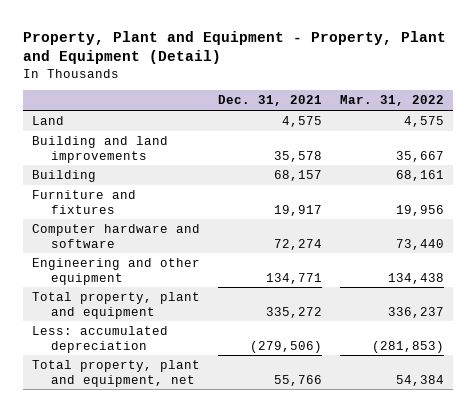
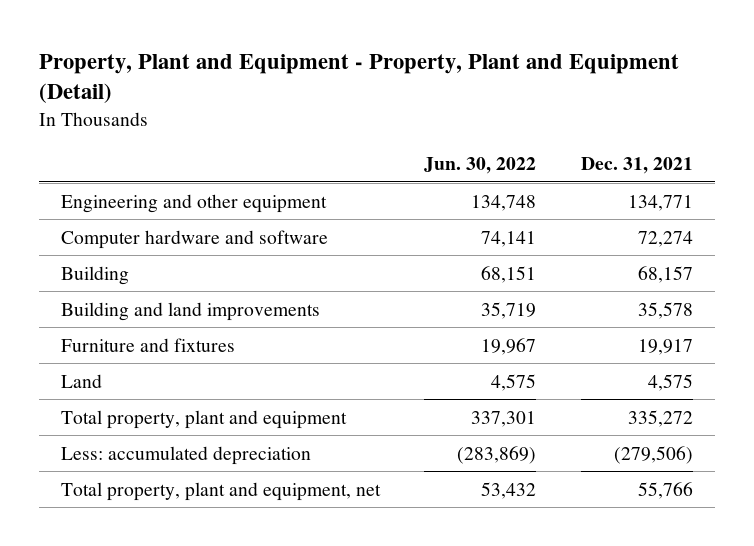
- | Dec. 31, 2021 | Mar. 31, 2022
+ | Jun. 30, 2022 | Dec. 31, 2021
moved up: Engineering and other equipment | 134,748 | 134,771
moved up: Computer hardware and software | 74,141 | 72,274
moved down: Building and land improvements | 35,719 | 35,578
moved down: Land | 4,575 | 4,575

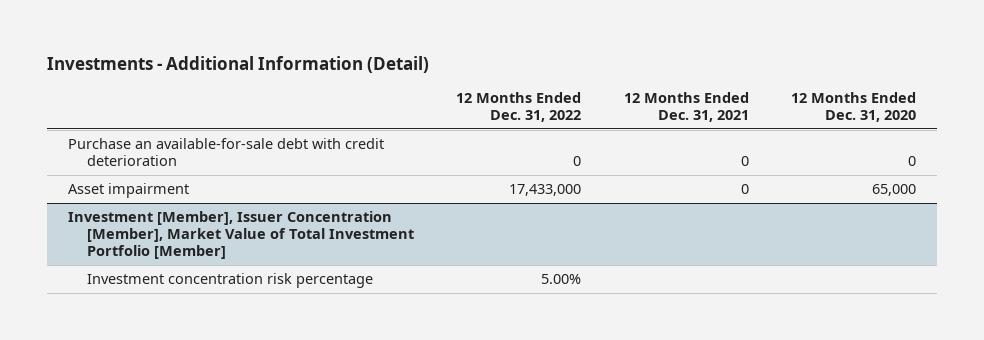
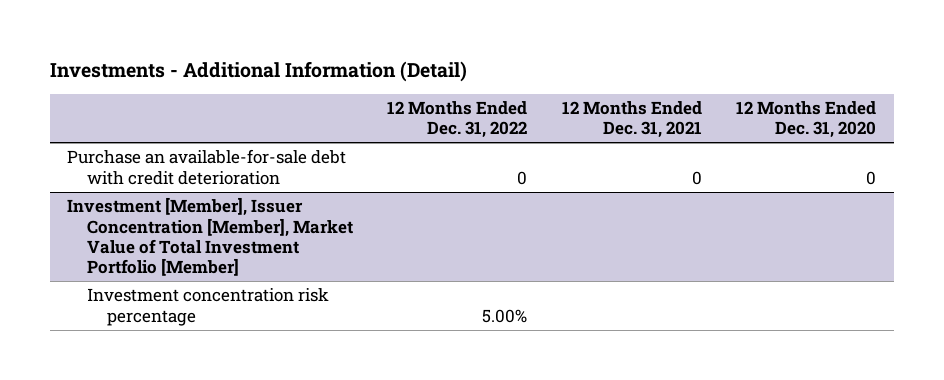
- Asset impairment | 17,433,000 | 0 | 65,000

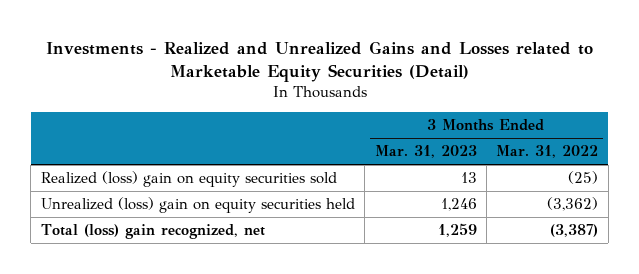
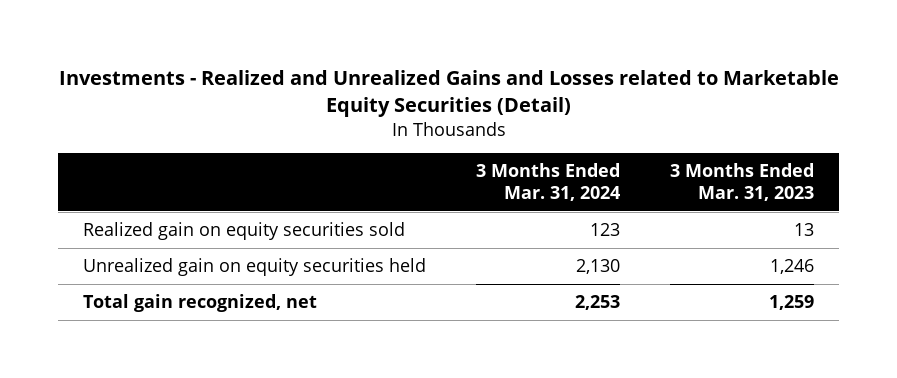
- | 3 Months Ended Mar. 31, 2023 | 3 Months Ended Mar. 31, 2022
+ | 3 Months Ended Mar. 31, 2024 | 3 Months Ended Mar. 31, 2023
- Realized (loss) gain on equity securities sold | 13 | (25)
- Unrealized (loss) gain on equity securities held | 1,246 | (3,362)
- Total (loss) gain recognized, net | 1,259 | (3,387)
+ Realized gain on equity securities sold | 123 | 13
+ Unrealized gain on equity securities held | 2,130 | 1,246
+ Total gain recognized, net | 2,253 | 1,259

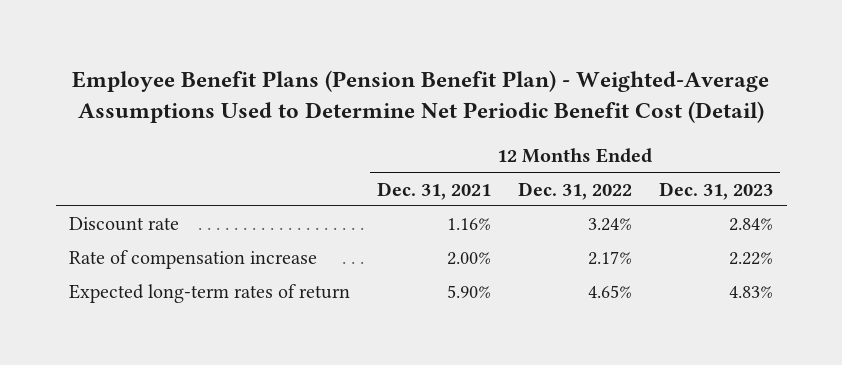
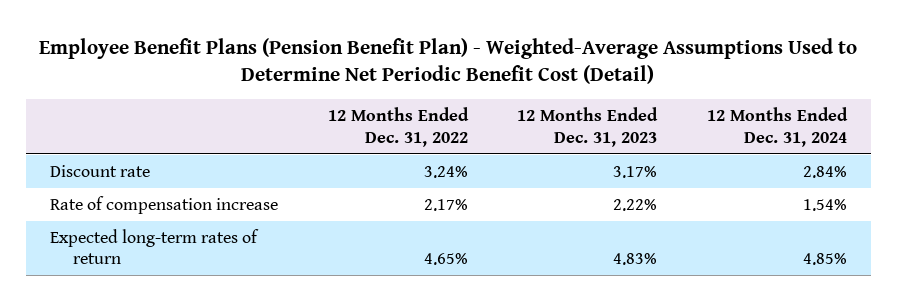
- | 12 Months Ended Dec. 31, 2021 | 12 Months Ended Dec. 31, 2022 | 12 Months Ended Dec. 31, 2023
+ | 12 Months Ended Dec. 31, 2022 | 12 Months Ended Dec. 31, 2023 | 12 Months Ended Dec. 31, 2024
- Discount rate | 1.16% | 3.24% | 2.84%
+ Discount rate | 3.24% | 3.17% | 2.84%

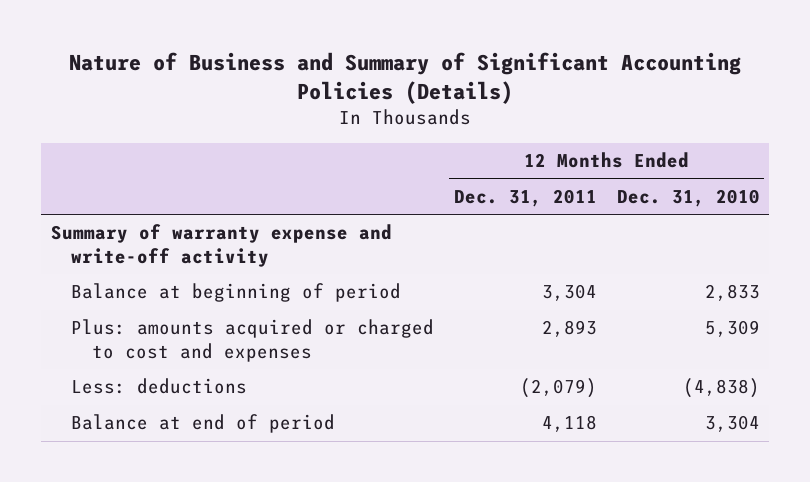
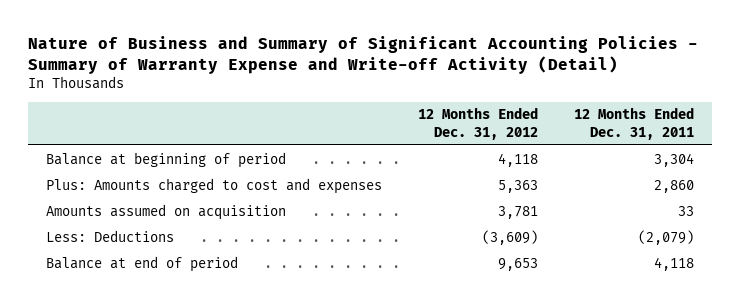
- Nature of Business and Summary of Significant Accounting Policies (Details)
+ Nature of Business and Summary of Significant Accounting Policies - Summary of Warranty Expense and Write-off Activity (Detail)
- | 12 Months Ended Dec. 31, 2011 | 12 Months Ended Dec. 31, 2010
+ | 12 Months Ended Dec. 31, 2012 | 12 Months Ended Dec. 31, 2011
- Summary of warranty expense and write-off activity
- Plus: amounts acquired or charged to cost and expenses | 2,893 | 5,309
- Less: deductions | (2,079) | (4,838)
+ Plus: Amounts charged to cost and expenses | 5,363 | 2,860
+ Amounts assumed on acquisition | 3,781 | 33
+ Less: Deductions | (3,609) | (2,079)

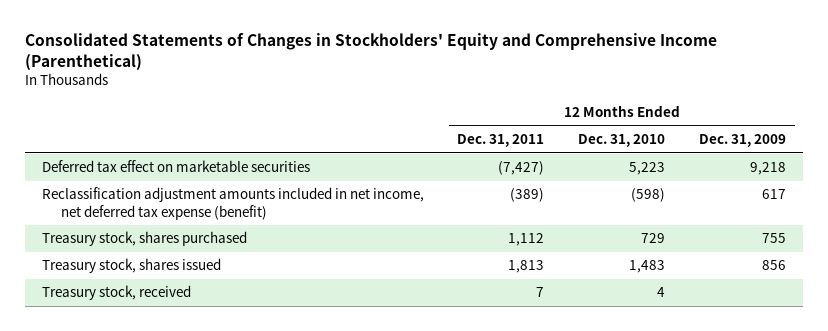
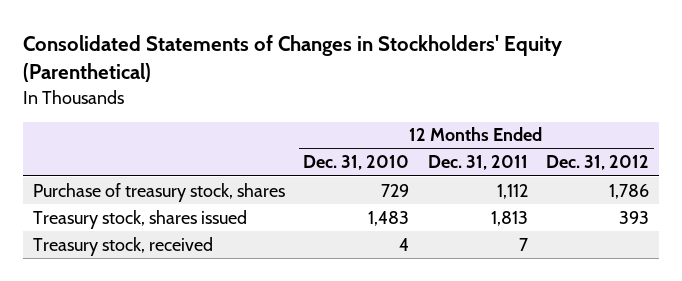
- Consolidated Statements of Changes in Stockholders' Equity and Comprehensive Income (Parenthetical)
+ Consolidated Statements of Changes in Stockholders' Equity (Parenthetical)
- | 12 Months Ended Dec. 31, 2011 | 12 Months Ended Dec. 31, 2010 | 12 Months Ended Dec. 31, 2009
+ | 12 Months Ended Dec. 31, 2010 | 12 Months Ended Dec. 31, 2011 | 12 Months Ended Dec. 31, 2012
- Deferred tax effect on marketable securities | (7,427) | 5,223 | 9,218
- Reclassification adjustment amounts included in net income, net deferred tax expense (benefit) | (389) | (598) | 617
- Treasury stock, shares purchased | 1,112 | 729 | 755
+ Purchase of treasury stock, shares | 729 | 1,112 | 1,786

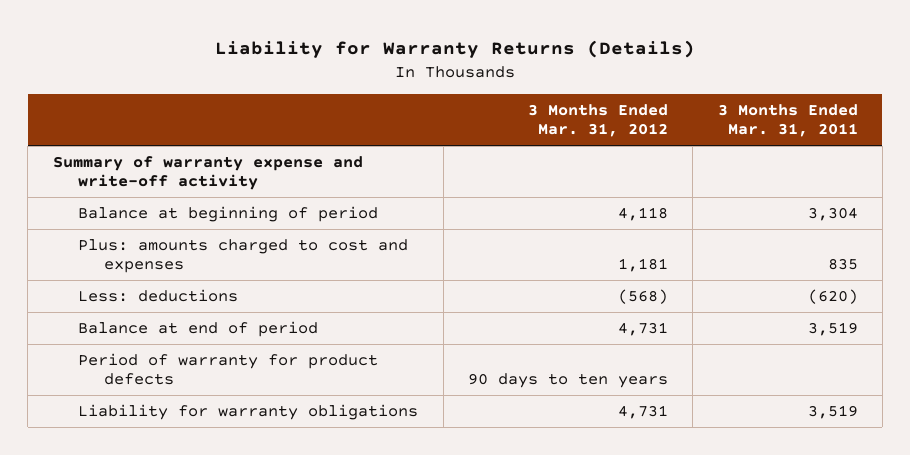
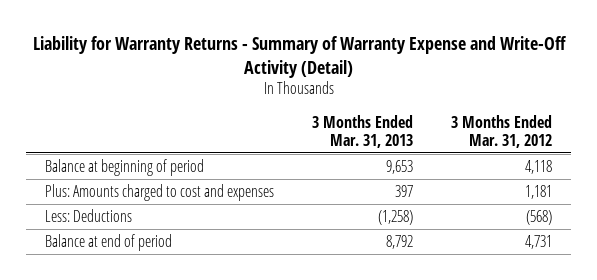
- Liability for Warranty Returns (Details)
+ Liability for Warranty Returns - Summary of Warranty Expense and Write-Off Activity (Detail)
- | 3 Months Ended Mar. 31, 2012 | 3 Months Ended Mar. 31, 2011
+ | 3 Months Ended Mar. 31, 2013 | 3 Months Ended Mar. 31, 2012
- Summary of warranty expense and write-off activity
- Plus: amounts charged to cost and expenses | 1,181 | 835
- Less: deductions | (568) | (620)
+ Plus: Amounts charged to cost and expenses | 397 | 1,181
+ Less: Deductions | (1,258) | (568)
- Period of warranty for product defects | 90 days to ten years |
- Liability for warranty obligations | 4,731 | 3,519

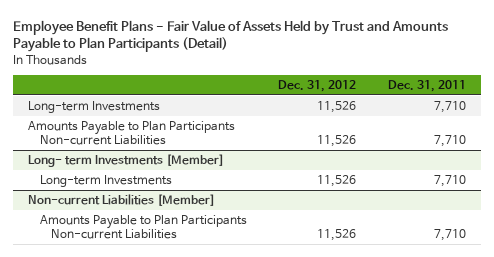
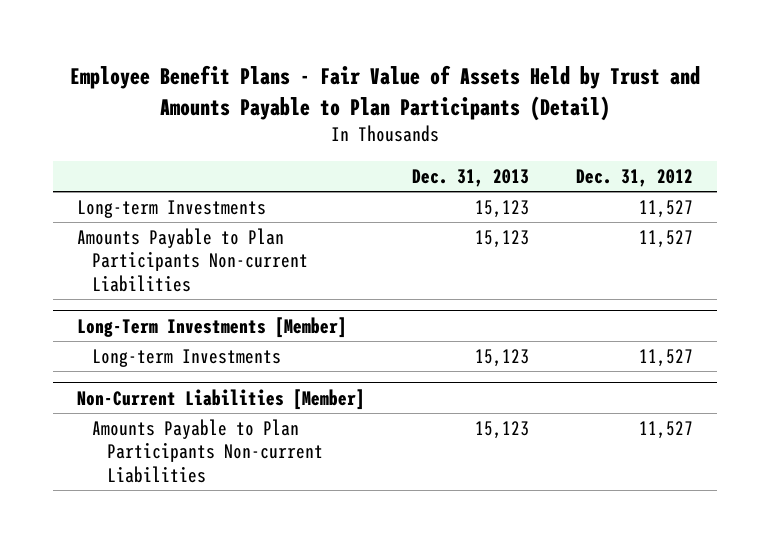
- | Dec. 31, 2012 | Dec. 31, 2011
+ | Dec. 31, 2013 | Dec. 31, 2012
- Long-term Investments | 11,526 | 7,710
- Amounts Payable to Plan Participants Non-current Liabilities | 11,526 | 7,710
- Long- term Investments [Member]
- Long-term Investments | 11,526 | 7,710
- Non-current Liabilities [Member]
- Amounts Payable to Plan Participants Non-current Liabilities | 11,526 | 7,710
+ Long-term Investments | 15,123 | 11,527
+ Amounts Payable to Plan Participants Non-current Liabilities | 15,123 | 11,527
+ Long-Term Investments [Member]
+ Long-term Investments | 15,123 | 11,527
+ Non-Current Liabilities [Member]
+ Amounts Payable to Plan Participants Non-current Liabilities | 15,123 | 11,527

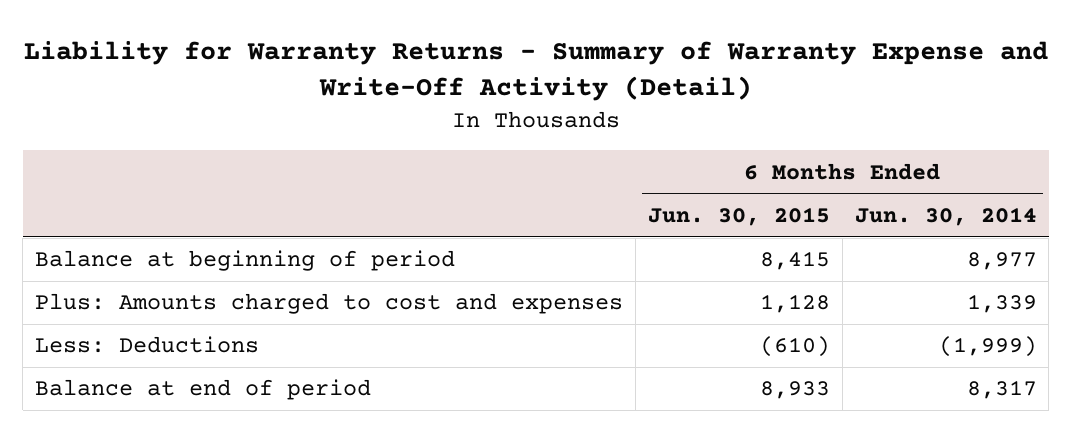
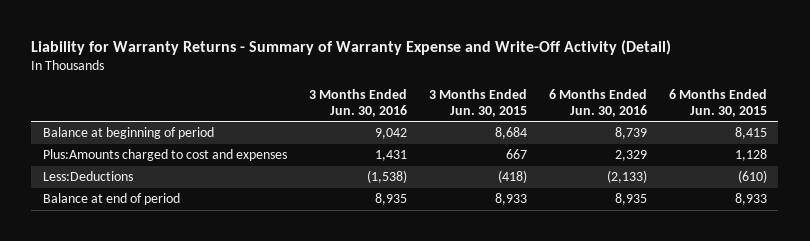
- | 6 Months Ended Jun. 30, 2015 | 6 Months Ended Jun. 30, 2014
+ | 3 Months Ended Jun. 30, 2016 | 3 Months Ended Jun. 30, 2015 | 6 Months Ended Jun. 30, 2016 | 6 Months Ended Jun. 30, 2015
- Plus: Amounts charged to cost and expenses | 1,128 | 1,339
- Less: Deductions | (610) | (1,999)
+ Plus:Amounts charged to cost and expenses | 1,431 | 667 | 2,329 | 1,128
+ Less:Deductions | (1,538) | (418) | (2,133) | (610)

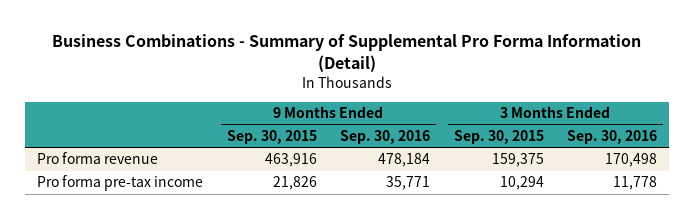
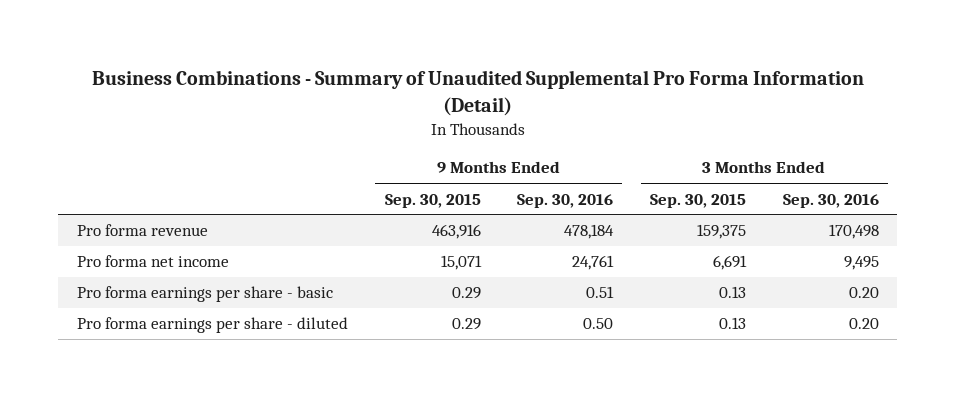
- Business Combinations - Summary of Supplemental Pro Forma Information (Detail)
+ Business Combinations - Summary of Unaudited Supplemental Pro Forma Information (Detail)
- Pro forma pre-tax income | 21,826 | 35,771 | 10,294 | 11,778
+ Pro forma net income | 15,071 | 24,761 | 6,691 | 9,495
+ Pro forma earnings per share - basic | 0.29 | 0.51 | 0.13 | 0.20
+ Pro forma earnings per share - diluted | 0.29 | 0.50 | 0.13 | 0.20

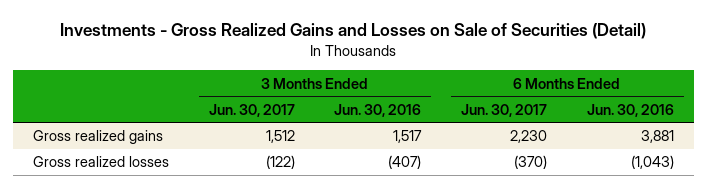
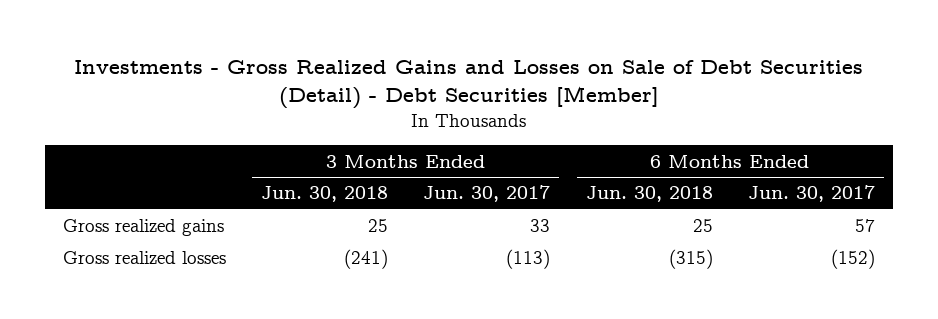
- Investments - Gross Realized Gains and Losses on Sale of Securities (Detail)
+ Investments - Gross Realized Gains and Losses on Sale of Debt Securities (Detail) - Debt Securities [Member]
- | 3 Months Ended Jun. 30, 2017 | 3 Months Ended Jun. 30, 2016 | 6 Months Ended Jun. 30, 2017 | 6 Months Ended Jun. 30, 2016
+ | 3 Months Ended Jun. 30, 2018 | 3 Months Ended Jun. 30, 2017 | 6 Months Ended Jun. 30, 2018 | 6 Months Ended Jun. 30, 2017
- Gross realized gains | 1,512 | 1,517 | 2,230 | 3,881
- Gross realized losses | (122) | (407) | (370) | (1,043)
+ Gross realized gains | 25 | 33 | 25 | 57
+ Gross realized losses | (241) | (113) | (315) | (152)

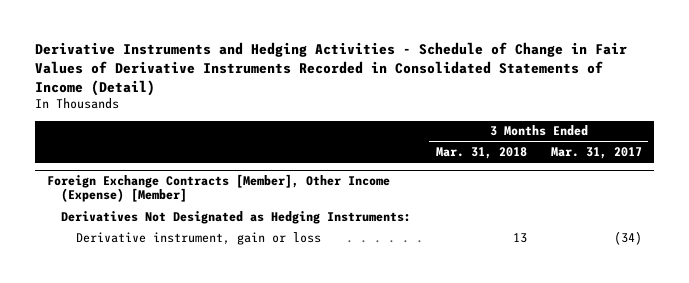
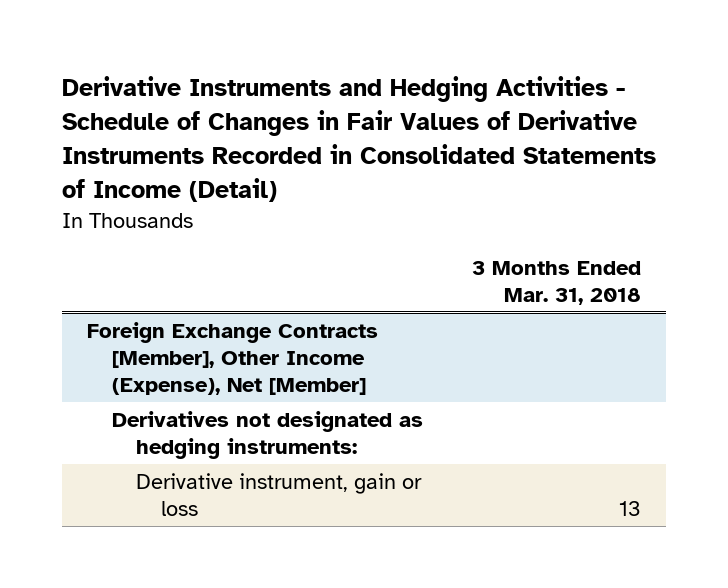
- Derivative Instruments and Hedging Activities - Schedule of Change in Fair Values of Derivative Instruments Recorded in Consolidated Statements of Income (Detail)
+ Derivative Instruments and Hedging Activities - Schedule of Changes in Fair Values of Derivative Instruments Recorded in Consolidated Statements of Income (Detail)
- | 3 Months Ended Mar. 31, 2018 | 3 Months Ended Mar. 31, 2017
+ | 3 Months Ended Mar. 31, 2018
- Foreign Exchange Contracts [Member], Other Income (Expense) [Member]
- Derivatives Not Designated as Hedging Instruments:
+ Foreign Exchange Contracts [Member], Other Income (Expense), Net [Member]
+ Derivatives not designated as hedging instruments:

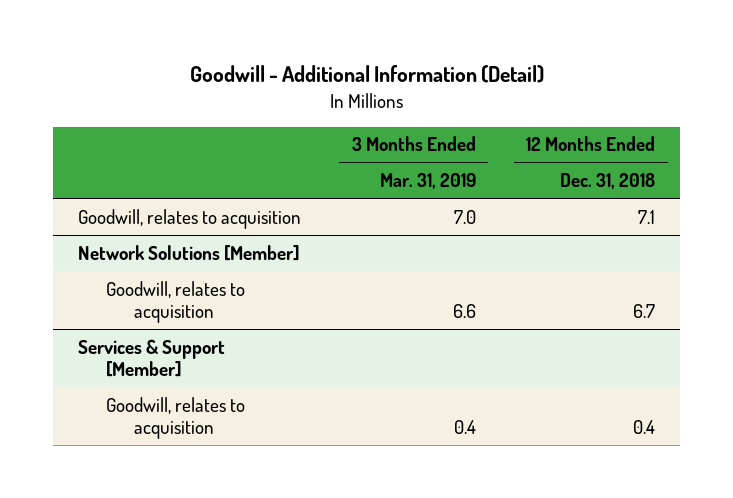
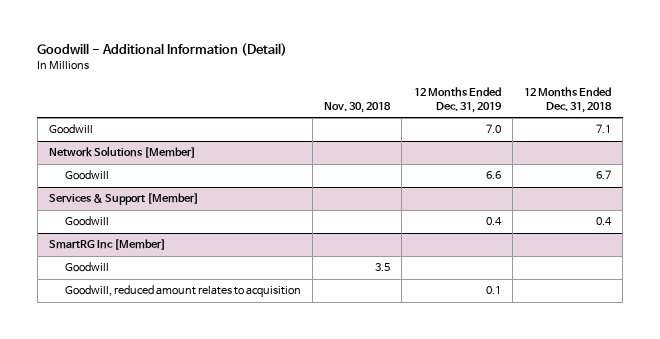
- | 3 Months Ended Mar. 31, 2019 | 12 Months Ended Dec. 31, 2018
+ | Nov. 30, 2018 | 12 Months Ended Dec. 31, 2019 | 12 Months Ended Dec. 31, 2018
- Goodwill, relates to acquisition | 7.0 | 7.1
+ Goodwill | | 7.0 | 7.1
@ Network Solutions [Member]
- Goodwill, relates to acquisition | 6.6 | 6.7
+ Goodwill | | 6.6 | 6.7
@ Services & Support [Member]
- Goodwill, relates to acquisition | 0.4 | 0.4
+ Goodwill | | 0.4 | 0.4
+ SmartRG Inc [Member]
+ Goodwill | 3.5 | |
+ Goodwill, reduced amount relates to acquisition | | 0.1 |

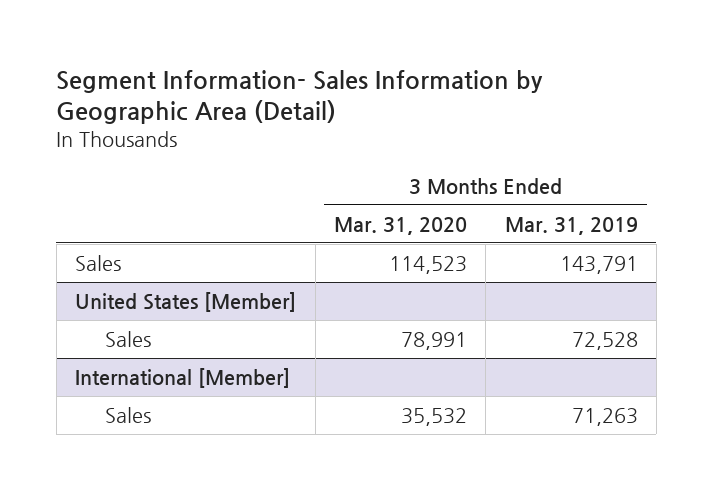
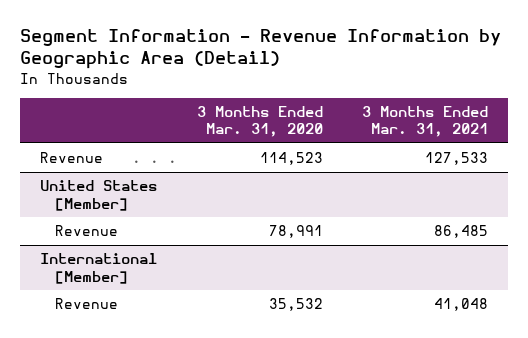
- Segment Information- Sales Information by Geographic Area (Detail)
+ Segment Information - Revenue Information by Geographic Area (Detail)
- | 3 Months Ended Mar. 31, 2020 | 3 Months Ended Mar. 31, 2019
+ | 3 Months Ended Mar. 31, 2020 | 3 Months Ended Mar. 31, 2021
- Sales | 114,523 | 143,791
+ Revenue | 114,523 | 127,533
@ United States [Member]
- Sales | 78,991 | 72,528
+ Revenue | 78,991 | 86,485
@ International [Member]
- Sales | 35,532 | 71,263
+ Revenue | 35,532 | 41,048

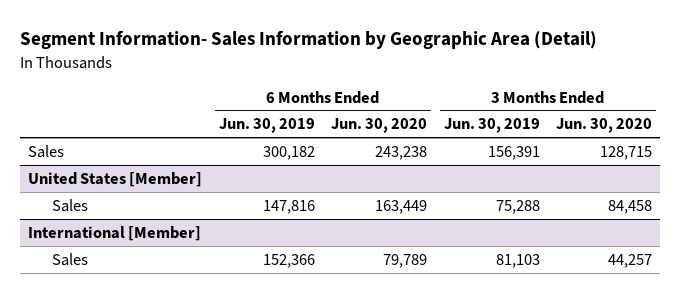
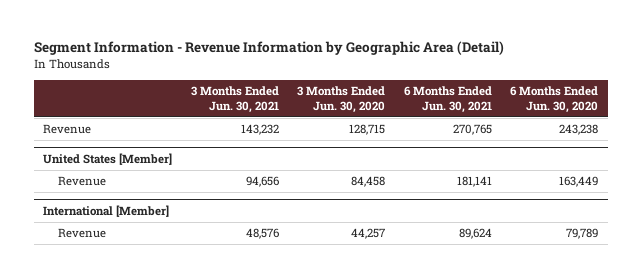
- Segment Information- Sales Information by Geographic Area (Detail)
+ Segment Information - Revenue Information by Geographic Area (Detail)
- | 6 Months Ended Jun. 30, 2019 | 6 Months Ended Jun. 30, 2020 | 3 Months Ended Jun. 30, 2019 | 3 Months Ended Jun. 30, 2020
+ | 3 Months Ended Jun. 30, 2021 | 3 Months Ended Jun. 30, 2020 | 6 Months Ended Jun. 30, 2021 | 6 Months Ended Jun. 30, 2020
- Sales | 300,182 | 243,238 | 156,391 | 128,715
+ Revenue | 143,232 | 128,715 | 270,765 | 243,238
@ United States [Member]
- Sales | 147,816 | 163,449 | 75,288 | 84,458
+ Revenue | 94,656 | 84,458 | 181,141 | 163,449
@ International [Member]
- Sales | 152,366 | 79,789 | 81,103 | 44,257
+ Revenue | 48,576 | 44,257 | 89,624 | 79,789

